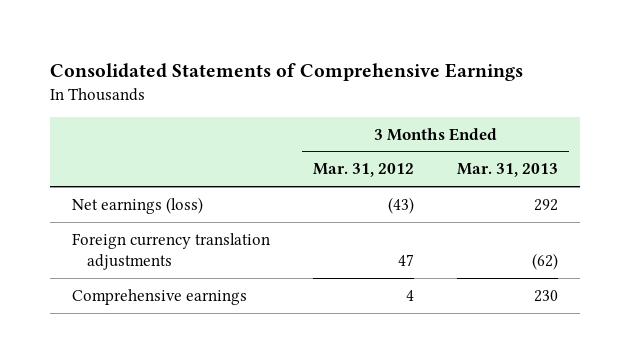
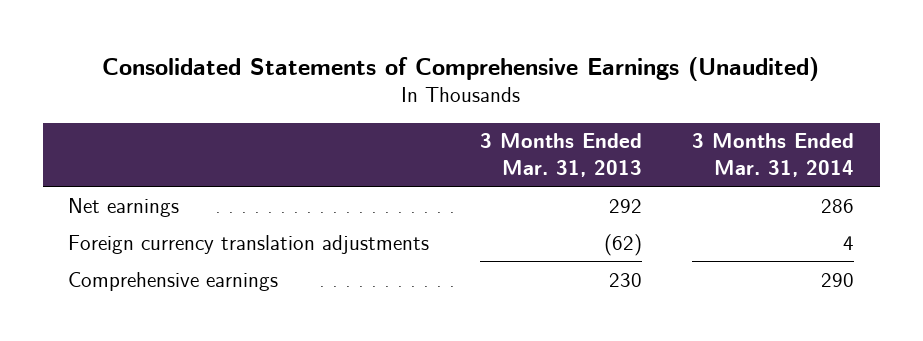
- Consolidated Statements of Comprehensive Earnings
+ Consolidated Statements of Comprehensive Earnings (Unaudited)
- | 3 Months Ended Mar. 31, 2012 | 3 Months Ended Mar. 31, 2013
+ | 3 Months Ended Mar. 31, 2013 | 3 Months Ended Mar. 31, 2014
- Net earnings (loss) | (43) | 292
+ Net earnings | 292 | 286

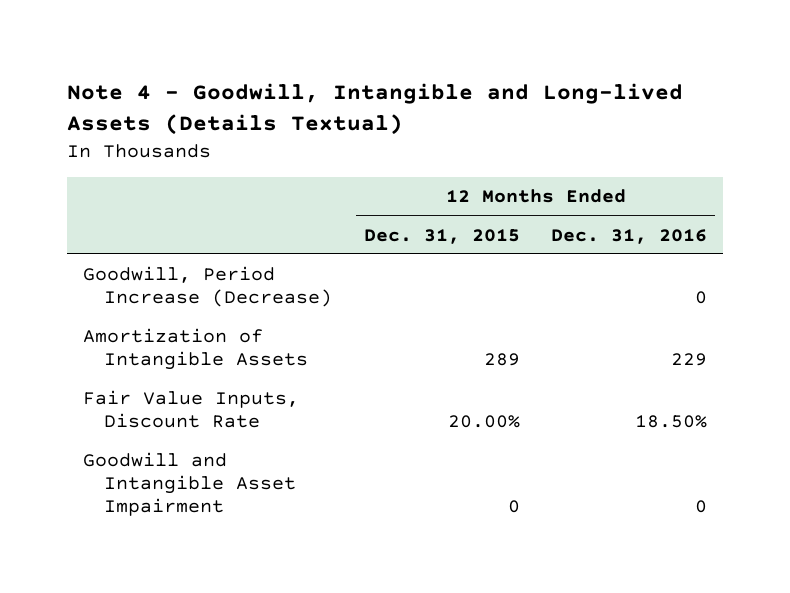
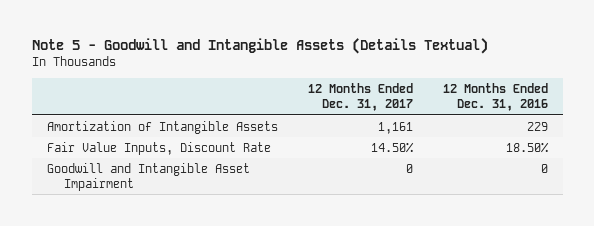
- Note 4 - Goodwill, Intangible and Long-lived Assets (Details Textual)
+ Note 5 - Goodwill and Intangible Assets (Details Textual)
- | 12 Months Ended Dec. 31, 2015 | 12 Months Ended Dec. 31, 2016
+ | 12 Months Ended Dec. 31, 2017 | 12 Months Ended Dec. 31, 2016
- Goodwill, Period Increase (Decrease) | | 0

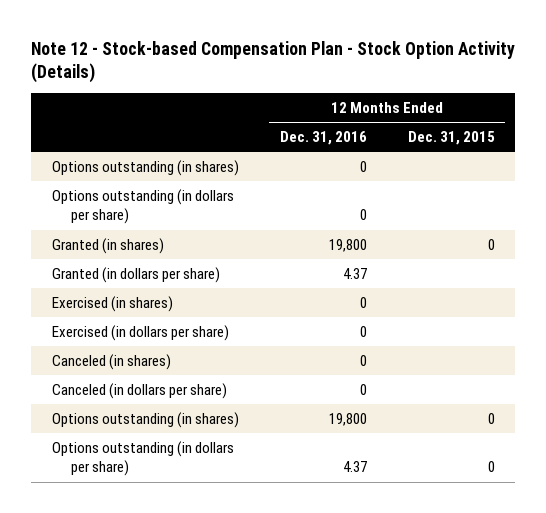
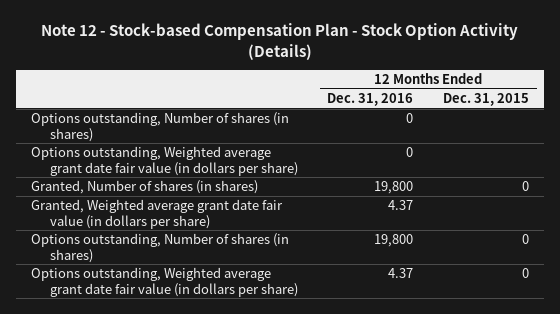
- Options outstanding (in shares) | 0 |
- Options outstanding (in dollars per share) | 0 |
- Granted (in shares) | 19,800 | 0
- Granted (in dollars per share) | 4.37 |
- Exercised (in shares) | 0 |
- Exercised (in dollars per share) | 0 |
- Canceled (in shares) | 0 |
- Canceled (in dollars per share) | 0 |
- Options outstanding (in shares) | 19,800 | 0
- Options outstanding (in dollars per share) | 4.37 | 0
+ Options outstanding, Number of shares (in shares) | 0 |
+ Options outstanding, Weighted average grant date fair value (in dollars per share) | 0 |
+ Granted, Number of shares (in shares) | 19,800 | 0
+ Granted, Weighted average grant date fair value (in dollars per share) | 4.37 |
+ Options outstanding, Number of shares (in shares) | 19,800 | 0
+ Options outstanding, Weighted average grant date fair value (in dollars per share) | 4.37 | 0

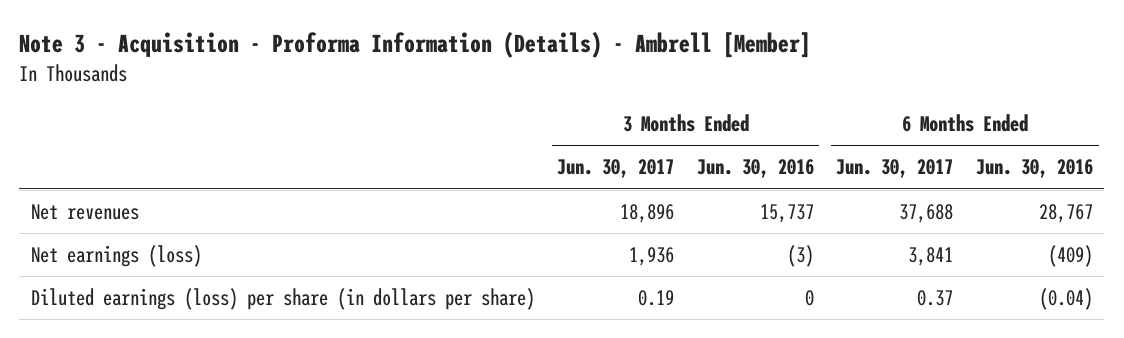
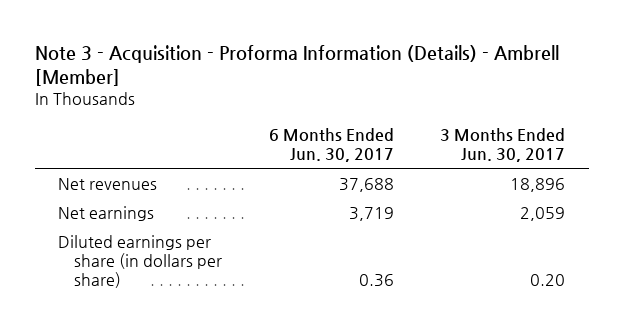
- | 3 Months Ended Jun. 30, 2017 | 3 Months Ended Jun. 30, 2016 | 6 Months Ended Jun. 30, 2017 | 6 Months Ended Jun. 30, 2016
+ | 6 Months Ended Jun. 30, 2017 | 3 Months Ended Jun. 30, 2017
- Net earnings (loss) | 1,936 | (3) | 3,841 | (409)
- Diluted earnings (loss) per share (in dollars per share) | 0.19 | 0 | 0.37 | (0.04)
+ Net earnings | 3,719 | 2,059
+ Diluted earnings per share (in dollars per share) | 0.36 | 0.20

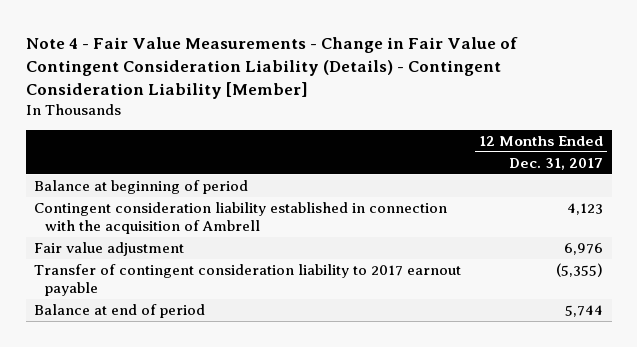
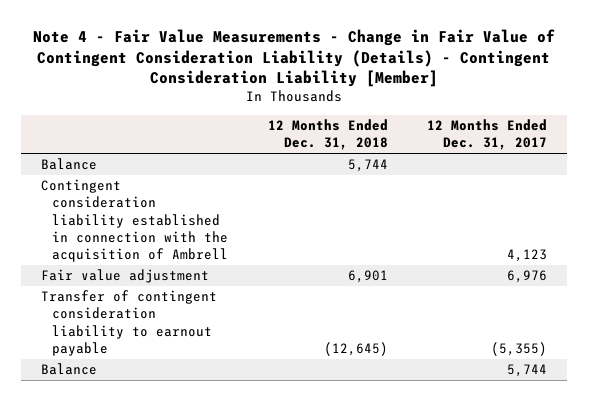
- | 12 Months Ended Dec. 31, 2017
+ | 12 Months Ended Dec. 31, 2018 | 12 Months Ended Dec. 31, 2017
- Balance at beginning of period
+ Balance | 5,744 |
- Transfer of contingent consideration liability to 2017 earnout payable | (5,355)
- Balance at end of period | 5,744
+ Transfer of contingent consideration liability to earnout payable | (12,645) | (5,355)
+ Balance | | 5,744

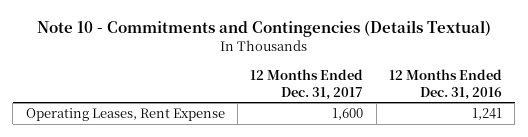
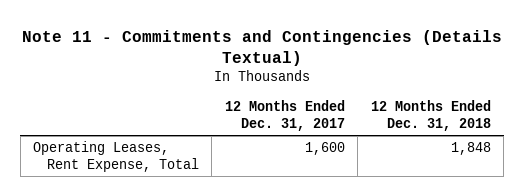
- Note 10 - Commitments and Contingencies (Details Textual)
+ Note 11 - Commitments and Contingencies (Details Textual)
- | 12 Months Ended Dec. 31, 2017 | 12 Months Ended Dec. 31, 2016
+ | 12 Months Ended Dec. 31, 2017 | 12 Months Ended Dec. 31, 2018
- Operating Leases, Rent Expense | 1,600 | 1,241
+ Operating Leases, Rent Expense, Total | 1,600 | 1,848

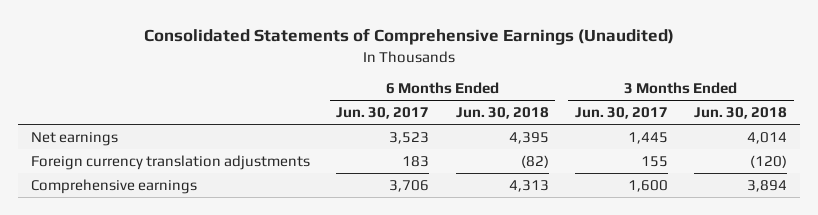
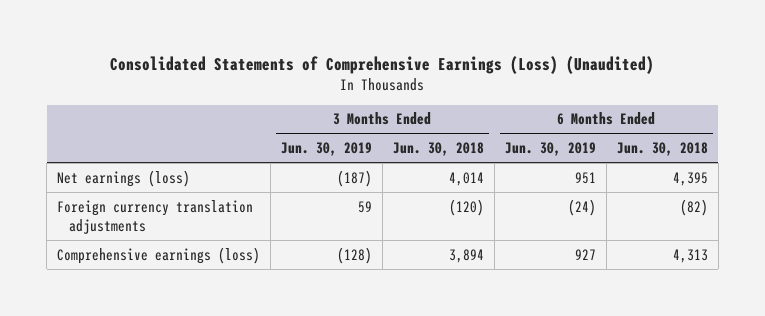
- Consolidated Statements of Comprehensive Earnings (Unaudited)
+ Consolidated Statements of Comprehensive Earnings (Loss) (Unaudited)
- | 6 Months Ended Jun. 30, 2017 | 6 Months Ended Jun. 30, 2018 | 3 Months Ended Jun. 30, 2017 | 3 Months Ended Jun. 30, 2018
+ | 3 Months Ended Jun. 30, 2019 | 3 Months Ended Jun. 30, 2018 | 6 Months Ended Jun. 30, 2019 | 6 Months Ended Jun. 30, 2018
- Net earnings | 3,523 | 4,395 | 1,445 | 4,014
+ Net earnings (loss) | (187) | 4,014 | 951 | 4,395
- Comprehensive earnings | 3,706 | 4,313 | 1,600 | 3,894
+ Comprehensive earnings (loss) | (128) | 3,894 | 927 | 4,313

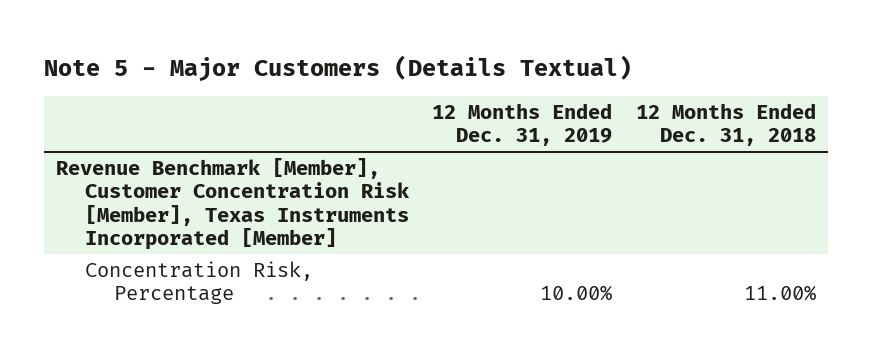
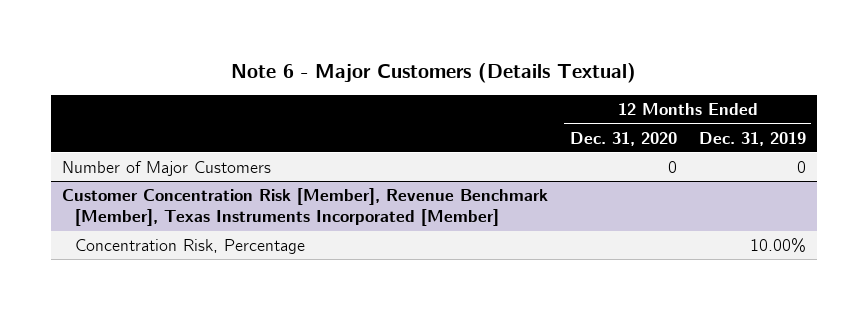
- Note 5 - Major Customers (Details Textual)
+ Note 6 - Major Customers (Details Textual)
- | 12 Months Ended Dec. 31, 2019 | 12 Months Ended Dec. 31, 2018
+ | 12 Months Ended Dec. 31, 2020 | 12 Months Ended Dec. 31, 2019
- Revenue Benchmark [Member], Customer Concentration Risk [Member], Texas Instruments Incorporated [Member]
+ Number of Major Customers | 0 | 0
+ Customer Concentration Risk [Member], Revenue Benchmark [Member], Texas Instruments Incorporated [Member]

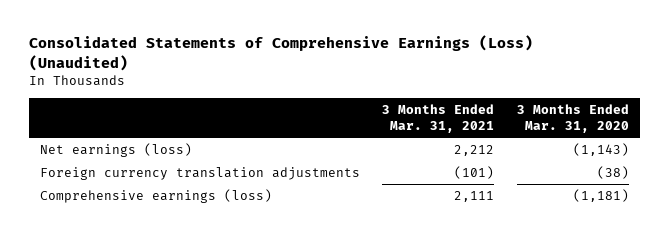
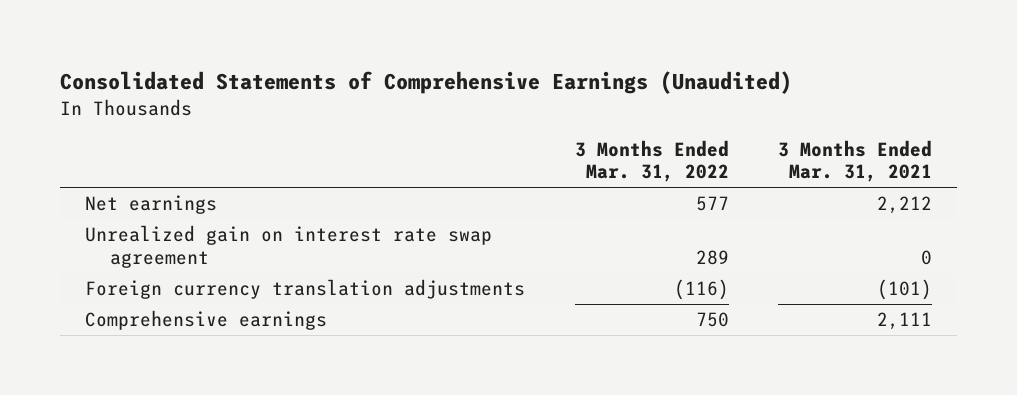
- Consolidated Statements of Comprehensive Earnings (Loss) (Unaudited)
+ Consolidated Statements of Comprehensive Earnings (Unaudited)
- | 3 Months Ended Mar. 31, 2021 | 3 Months Ended Mar. 31, 2020
+ | 3 Months Ended Mar. 31, 2022 | 3 Months Ended Mar. 31, 2021
- Net earnings (loss) | 2,212 | (1,143)
+ Net earnings | 577 | 2,212
+ Unrealized gain on interest rate swap agreement | 289 | 0
- Comprehensive earnings (loss) | 2,111 | (1,181)
+ Comprehensive earnings | 750 | 2,111

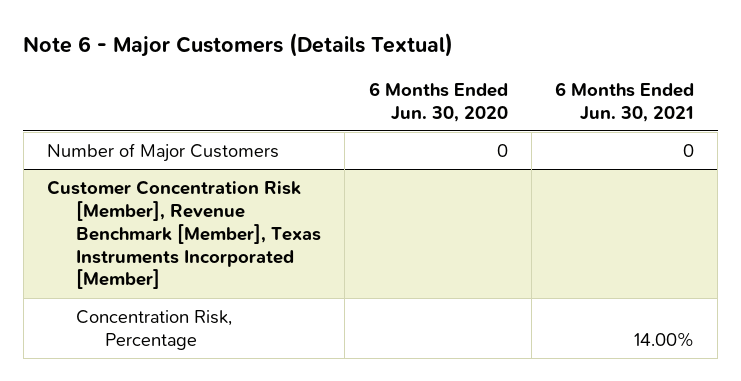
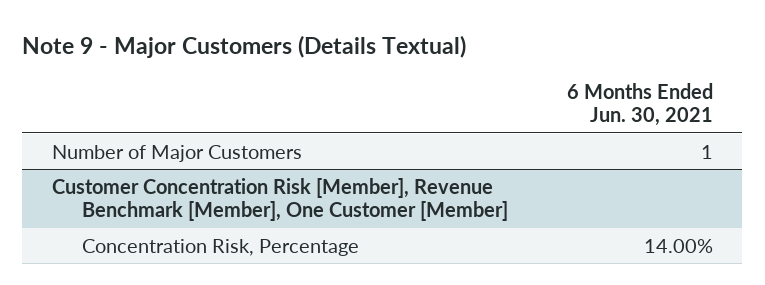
- Note 6 - Major Customers (Details Textual)
+ Note 9 - Major Customers (Details Textual)
- | 6 Months Ended Jun. 30, 2020 | 6 Months Ended Jun. 30, 2021
+ | 6 Months Ended Jun. 30, 2021
- Number of Major Customers | 0 | 0
- Customer Concentration Risk [Member], Revenue Benchmark [Member], Texas Instruments Incorporated [Member]
+ Number of Major Customers | 1
+ Customer Concentration Risk [Member], Revenue Benchmark [Member], One Customer [Member]

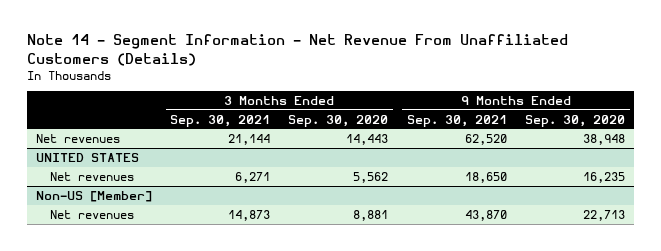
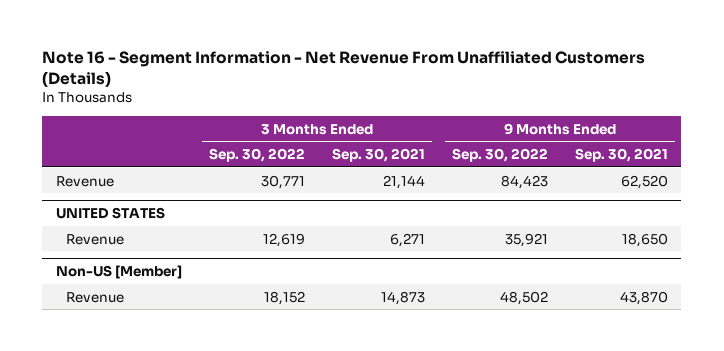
- Note 14 - Segment Information - Net Revenue From Unaffiliated Customers (Details)
+ Note 16 - Segment Information - Net Revenue From Unaffiliated Customers (Details)
- | 3 Months Ended Sep. 30, 2021 | 3 Months Ended Sep. 30, 2020 | 9 Months Ended Sep. 30, 2021 | 9 Months Ended Sep. 30, 2020
+ | 3 Months Ended Sep. 30, 2022 | 3 Months Ended Sep. 30, 2021 | 9 Months Ended Sep. 30, 2022 | 9 Months Ended Sep. 30, 2021
- Net revenues | 21,144 | 14,443 | 62,520 | 38,948
+ Revenue | 30,771 | 21,144 | 84,423 | 62,520
@ UNITED STATES
- Net revenues | 6,271 | 5,562 | 18,650 | 16,235
+ Revenue | 12,619 | 6,271 | 35,921 | 18,650
@ Non-US [Member]
- Net revenues | 14,873 | 8,881 | 43,870 | 22,713
+ Revenue | 18,152 | 14,873 | 48,502 | 43,870

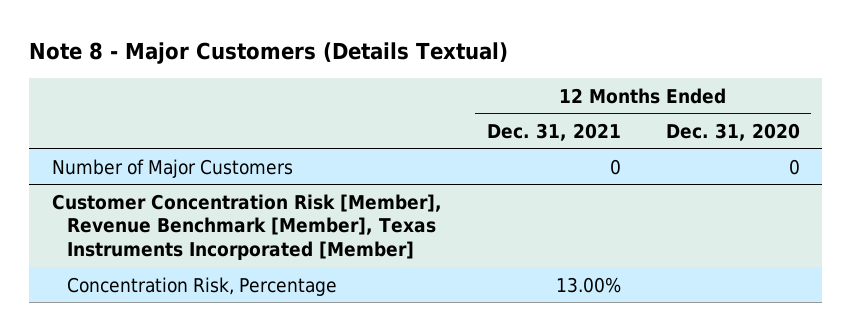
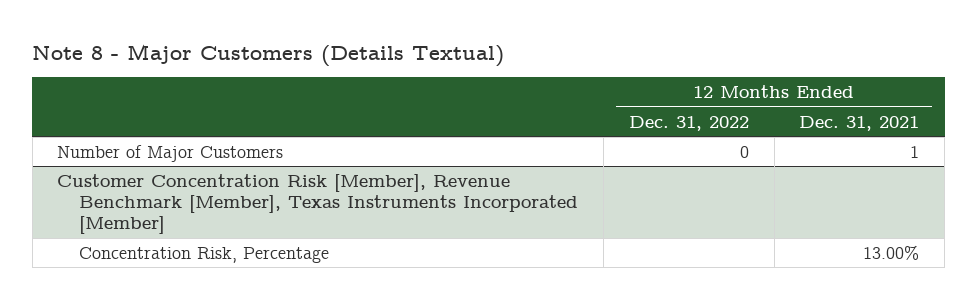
- | 12 Months Ended Dec. 31, 2021 | 12 Months Ended Dec. 31, 2020
+ | 12 Months Ended Dec. 31, 2022 | 12 Months Ended Dec. 31, 2021
- Number of Major Customers | 0 | 0
+ Number of Major Customers | 0 | 1

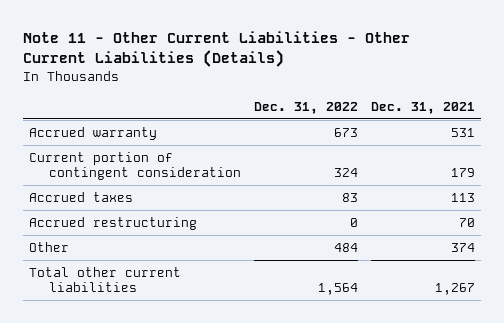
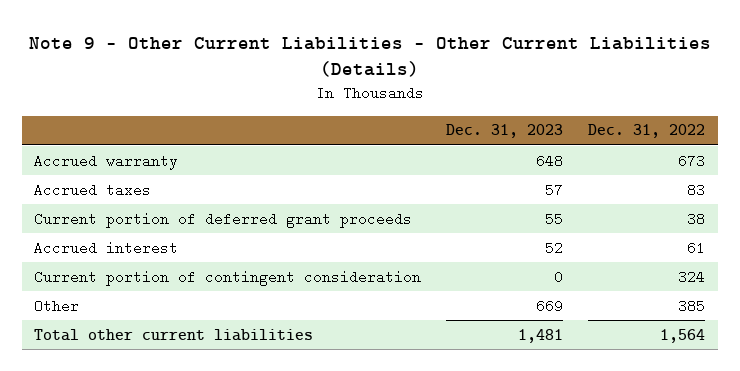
- Note 11 - Other Current Liabilities - Other Current Liabilities (Details)
+ Note 9 - Other Current Liabilities - Other Current Liabilities (Details)
- | Dec. 31, 2022 | Dec. 31, 2021
+ | Dec. 31, 2023 | Dec. 31, 2022
- Accrued restructuring | 0 | 70
- Other | 484 | 374
+ Current portion of deferred grant proceeds | 55 | 38
+ Accrued interest | 52 | 61
moved down: Current portion of contingent consideration | 0 | 324
+ Other | 669 | 385

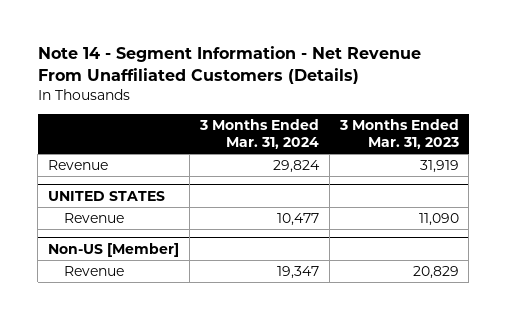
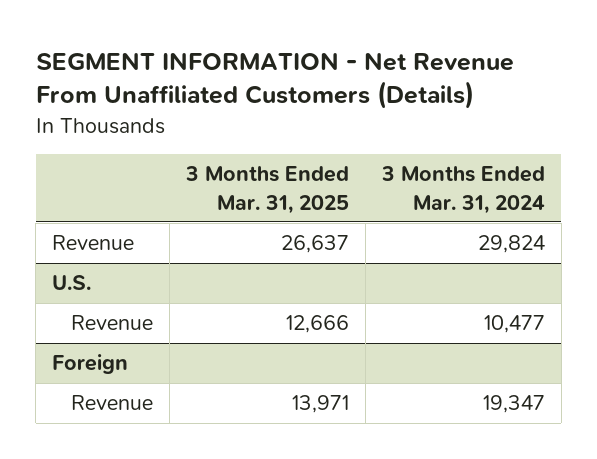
- Note 14 - Segment Information - Net Revenue From Unaffiliated Customers (Details)
+ SEGMENT INFORMATION - Net Revenue From Unaffiliated Customers (Details)
- | 3 Months Ended Mar. 31, 2024 | 3 Months Ended Mar. 31, 2023
+ | 3 Months Ended Mar. 31, 2025 | 3 Months Ended Mar. 31, 2024
- UNITED STATES
+ U.S.
- Non-US [Member]
+ Foreign

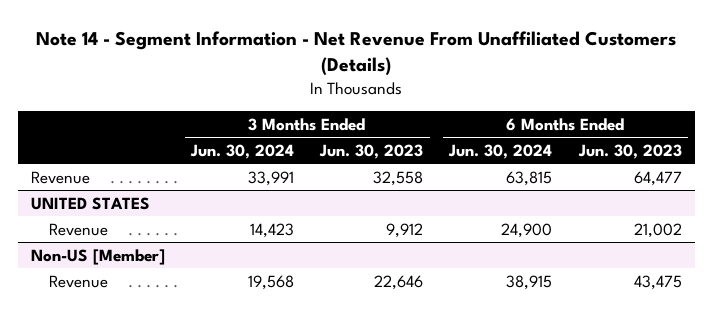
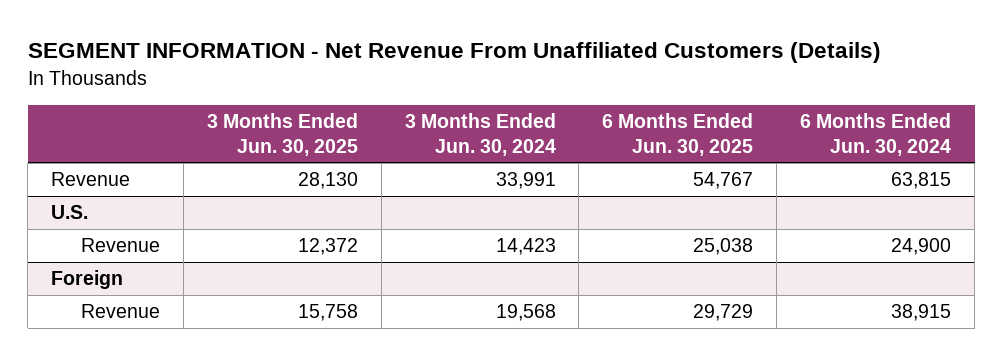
- Note 14 - Segment Information - Net Revenue From Unaffiliated Customers (Details)
+ SEGMENT INFORMATION - Net Revenue From Unaffiliated Customers (Details)
- | 3 Months Ended Jun. 30, 2024 | 3 Months Ended Jun. 30, 2023 | 6 Months Ended Jun. 30, 2024 | 6 Months Ended Jun. 30, 2023
+ | 3 Months Ended Jun. 30, 2025 | 3 Months Ended Jun. 30, 2024 | 6 Months Ended Jun. 30, 2025 | 6 Months Ended Jun. 30, 2024
- UNITED STATES
+ U.S.
- Non-US [Member]
+ Foreign

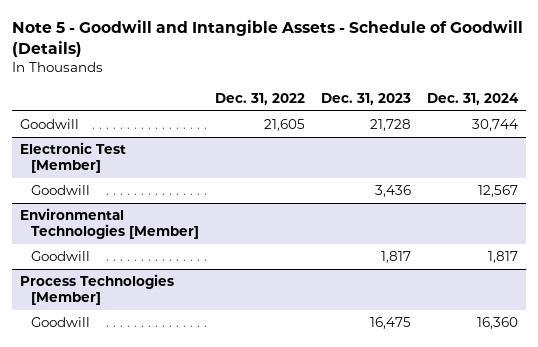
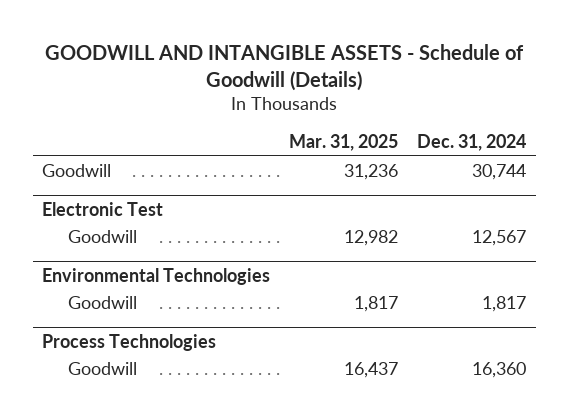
- Note 5 - Goodwill and Intangible Assets - Schedule of Goodwill (Details)
+ GOODWILL AND INTANGIBLE ASSETS - Schedule of Goodwill (Details)
- | Dec. 31, 2022 | Dec. 31, 2023 | Dec. 31, 2024
+ | Mar. 31, 2025 | Dec. 31, 2024
- Electronic Test [Member]
+ Electronic Test
- Environmental Technologies [Member]
+ Environmental Technologies
- Process Technologies [Member]
+ Process Technologies

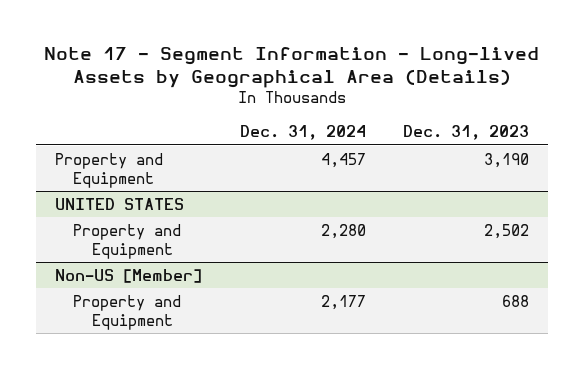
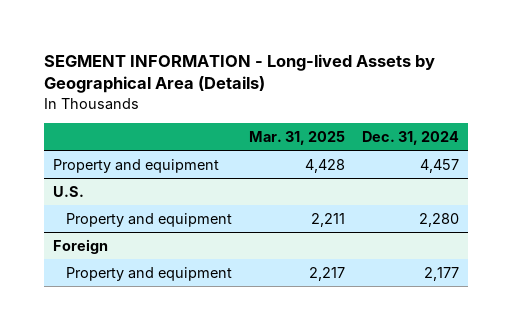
- Note 17 - Segment Information - Long-lived Assets by Geographical Area (Details)
+ SEGMENT INFORMATION - Long-lived Assets by Geographical Area (Details)
- | Dec. 31, 2024 | Dec. 31, 2023
+ | Mar. 31, 2025 | Dec. 31, 2024
- Property and Equipment | 4,457 | 3,190
- UNITED STATES
- Property and Equipment | 2,280 | 2,502
- Non-US [Member]
- Property and Equipment | 2,177 | 688
+ Property and equipment | 4,428 | 4,457
+ U.S.
+ Property and equipment | 2,211 | 2,280
+ Foreign
+ Property and equipment | 2,217 | 2,177

